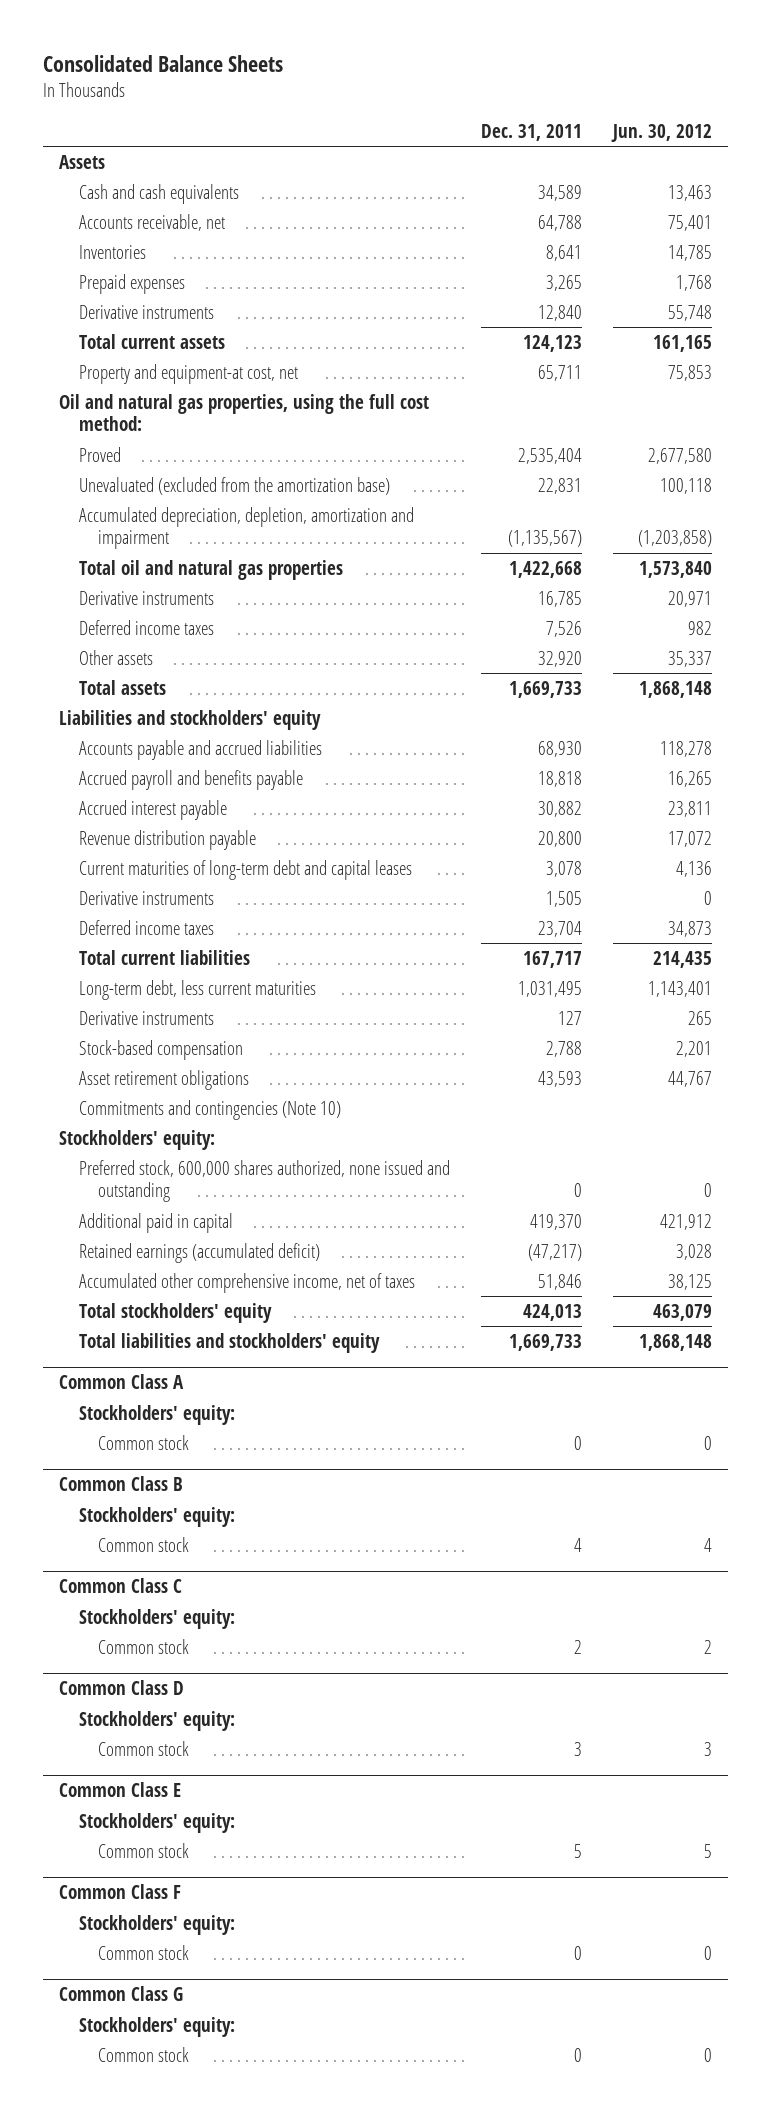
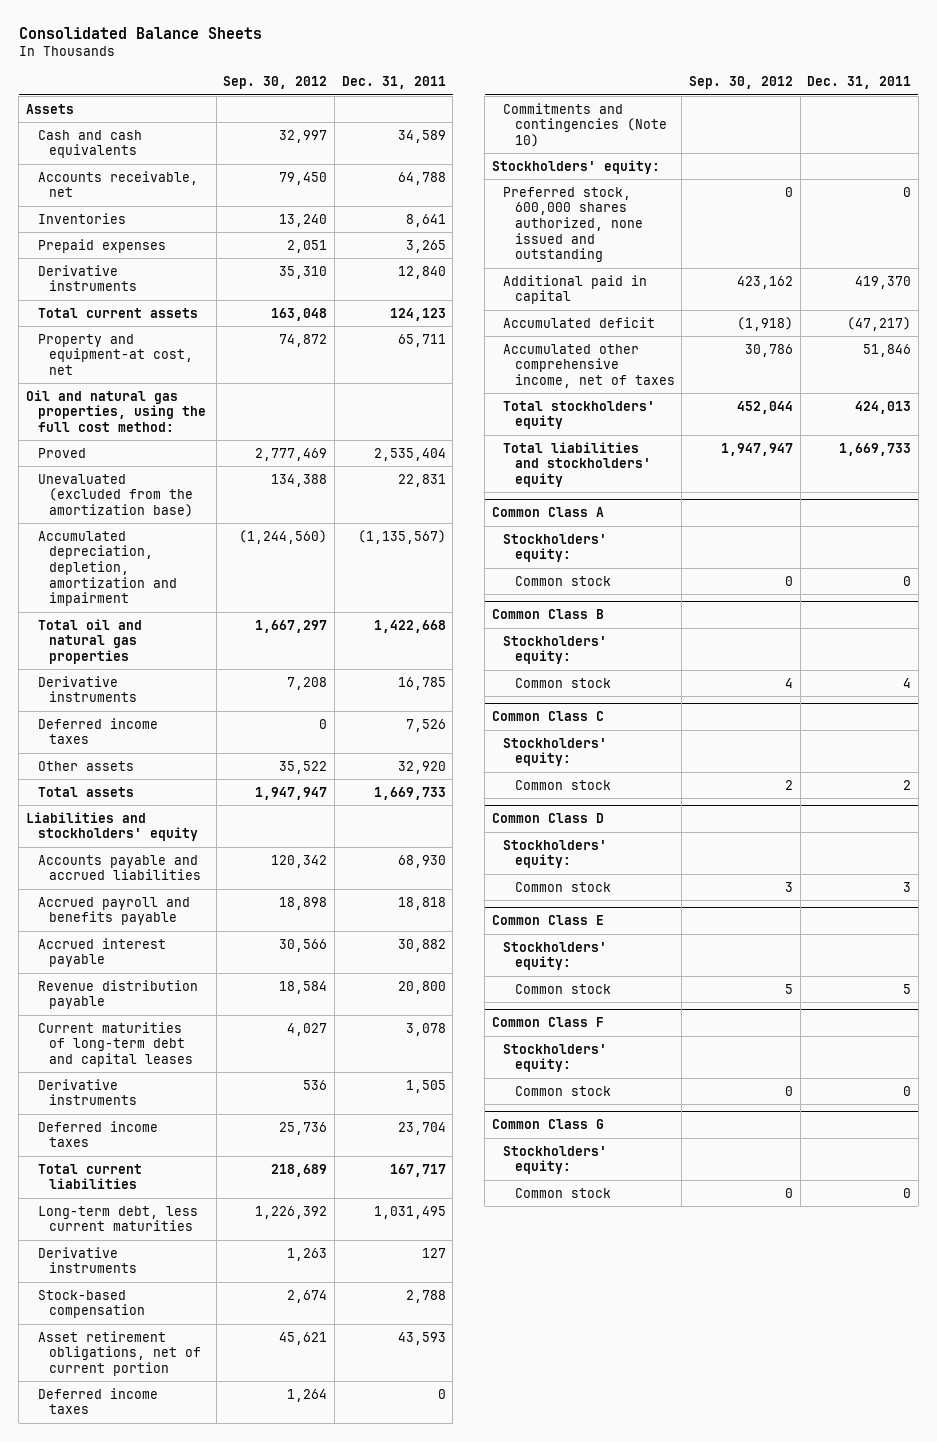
- | Dec. 31, 2011 | Jun. 30, 2012
+ | Sep. 30, 2012 | Dec. 31, 2011
- Asset retirement obligations | 43,593 | 44,767
+ Asset retirement obligations, net of current portion | 45,621 | 43,593
+ Deferred income taxes | 1,264 | 0
- Retained earnings (accumulated deficit) | (47,217) | 3,028
+ Accumulated deficit | (1,918) | (47,217)

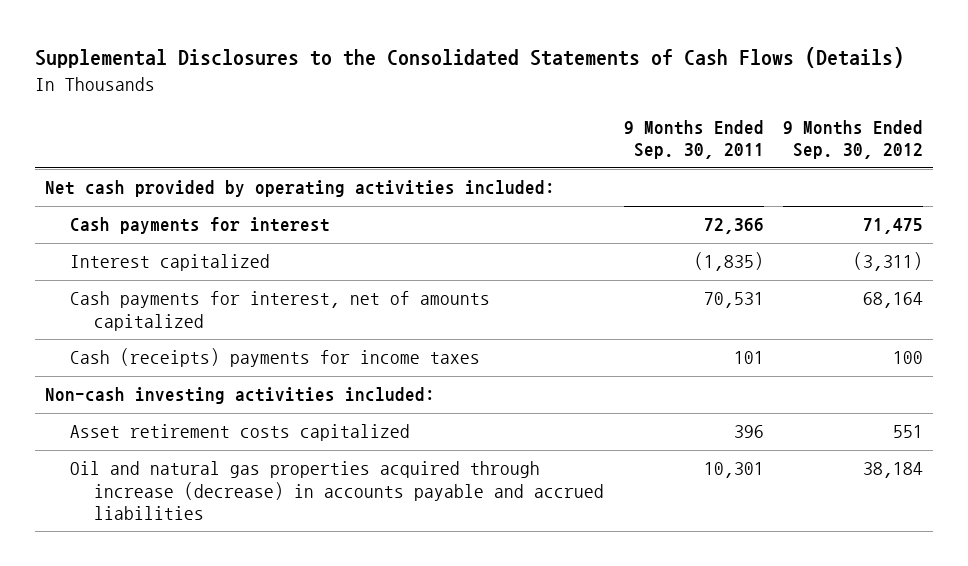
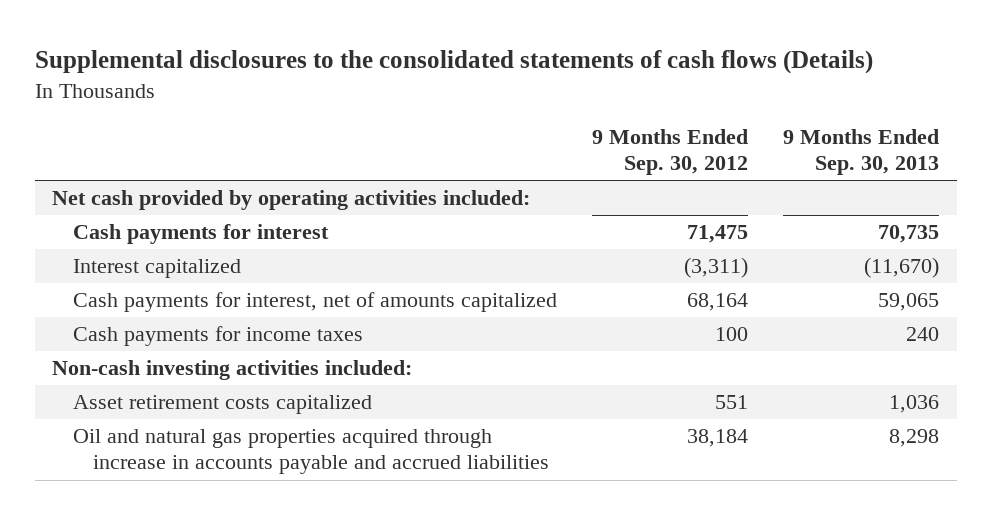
- Supplemental Disclosures to the Consolidated Statements of Cash Flows (Details)
+ Supplemental disclosures to the consolidated statements of cash flows (Details)
- | 9 Months Ended Sep. 30, 2011 | 9 Months Ended Sep. 30, 2012
+ | 9 Months Ended Sep. 30, 2012 | 9 Months Ended Sep. 30, 2013
- Cash (receipts) payments for income taxes | 101 | 100
+ Cash payments for income taxes | 100 | 240
- Oil and natural gas properties acquired through increase (decrease) in accounts payable and accrued liabilities | 10,301 | 38,184
+ Oil and natural gas properties acquired through increase in accounts payable and accrued liabilities | 38,184 | 8,298

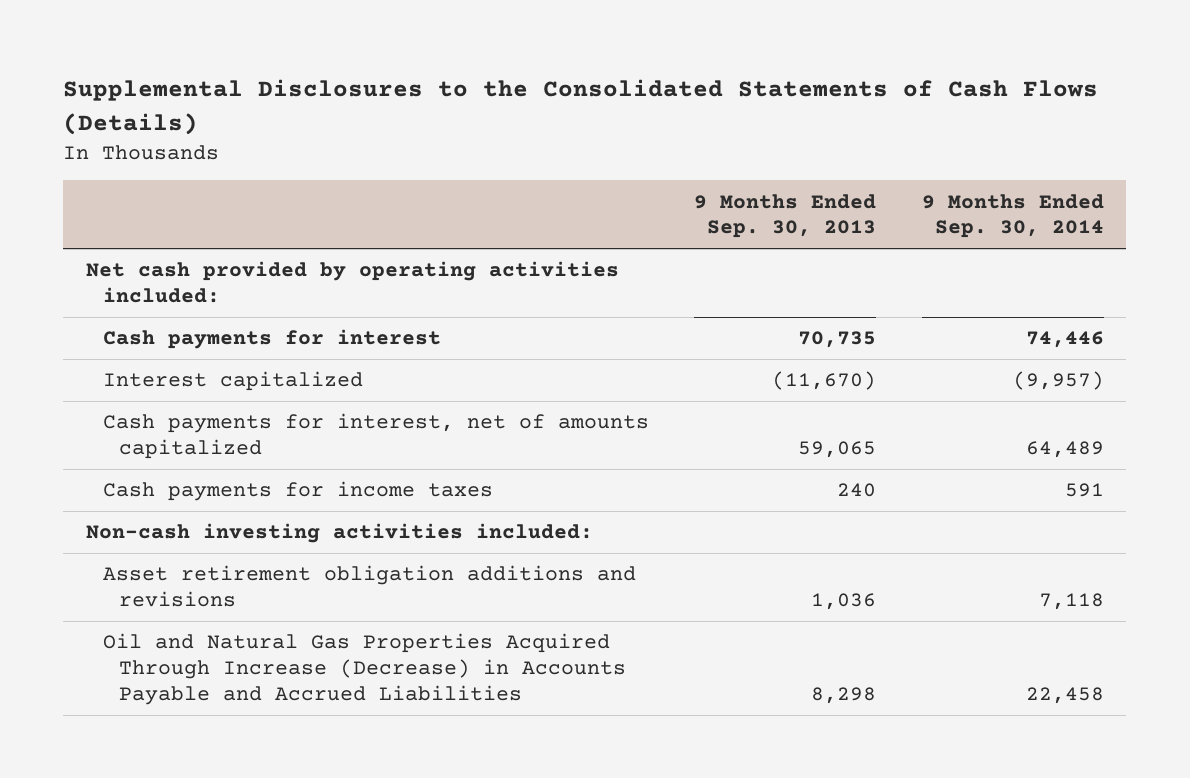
- Supplemental disclosures to the consolidated statements of cash flows (Details)
+ Supplemental Disclosures to the Consolidated Statements of Cash Flows (Details)
- | 9 Months Ended Sep. 30, 2012 | 9 Months Ended Sep. 30, 2013
+ | 9 Months Ended Sep. 30, 2013 | 9 Months Ended Sep. 30, 2014
- Asset retirement costs capitalized | 551 | 1,036
- Oil and natural gas properties acquired through increase in accounts payable and accrued liabilities | 38,184 | 8,298
+ Asset retirement obligation additions and revisions | 1,036 | 7,118
+ Oil and Natural Gas Properties Acquired Through Increase (Decrease) in Accounts Payable and Accrued Liabilities | 8,298 | 22,458

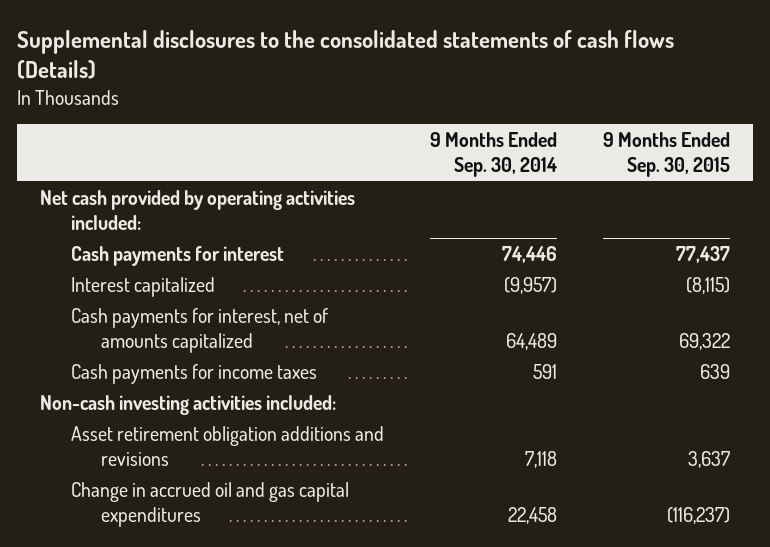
- Supplemental Disclosures to the Consolidated Statements of Cash Flows (Details)
+ Supplemental disclosures to the consolidated statements of cash flows (Details)
- | 9 Months Ended Sep. 30, 2013 | 9 Months Ended Sep. 30, 2014
+ | 9 Months Ended Sep. 30, 2014 | 9 Months Ended Sep. 30, 2015
- Oil and Natural Gas Properties Acquired Through Increase (Decrease) in Accounts Payable and Accrued Liabilities | 8,298 | 22,458
+ Change in accrued oil and gas capital expenditures | 22,458 | (116,237)

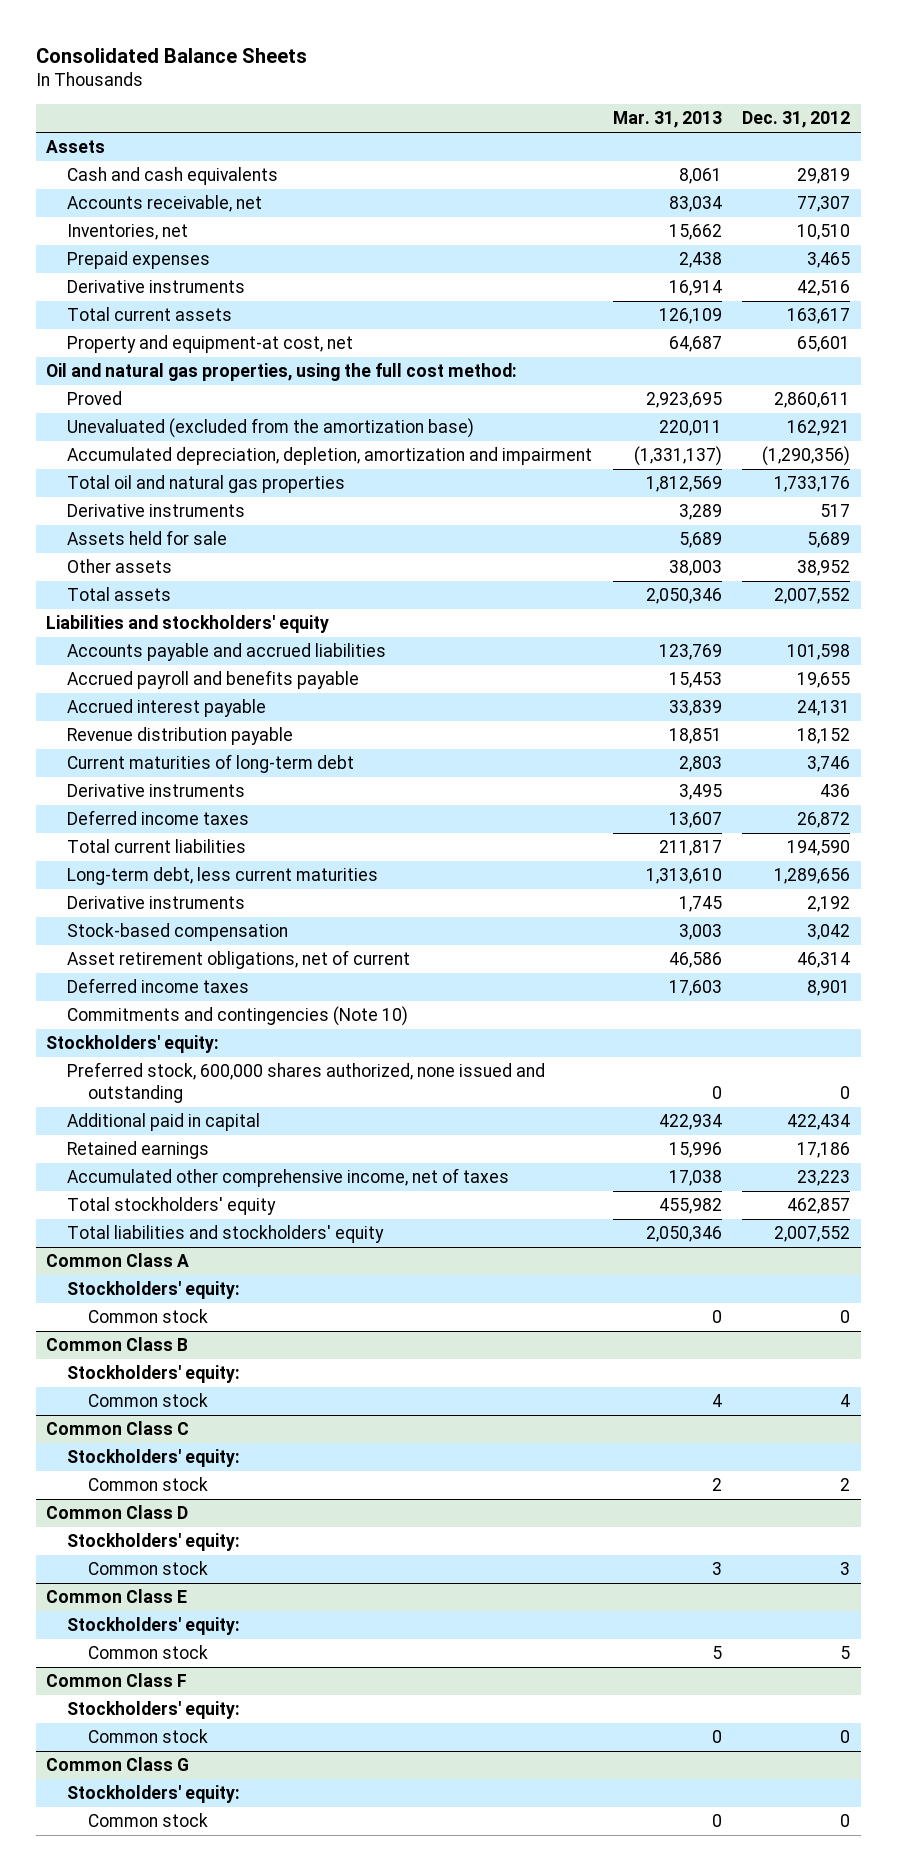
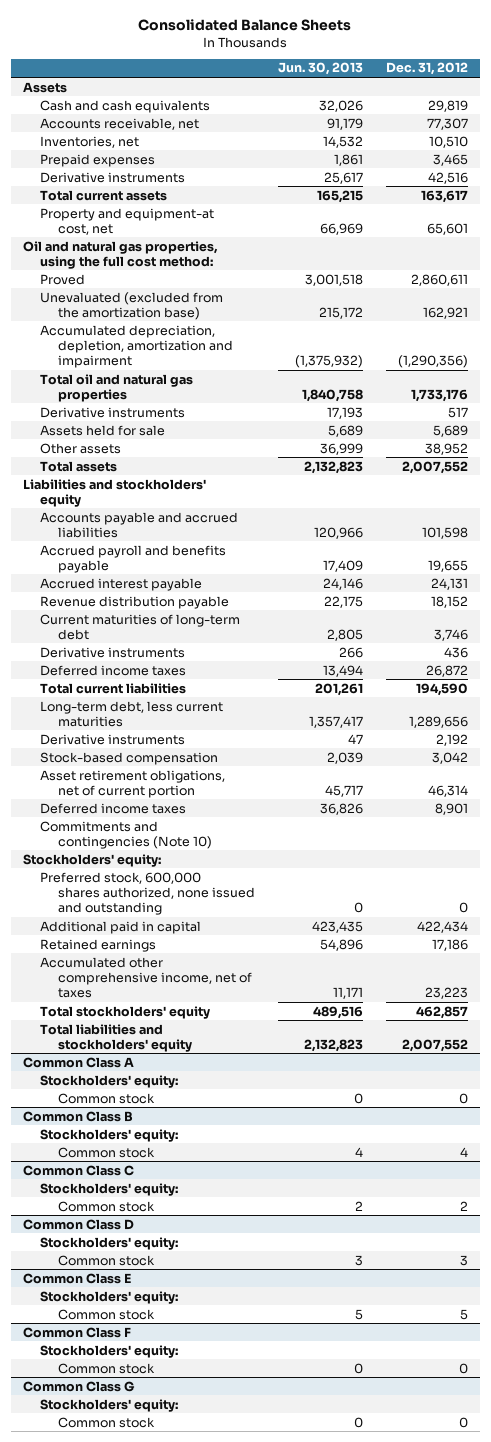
- | Mar. 31, 2013 | Dec. 31, 2012
+ | Jun. 30, 2013 | Dec. 31, 2012
- Asset retirement obligations, net of current | 46,586 | 46,314
+ Asset retirement obligations, net of current portion | 45,717 | 46,314

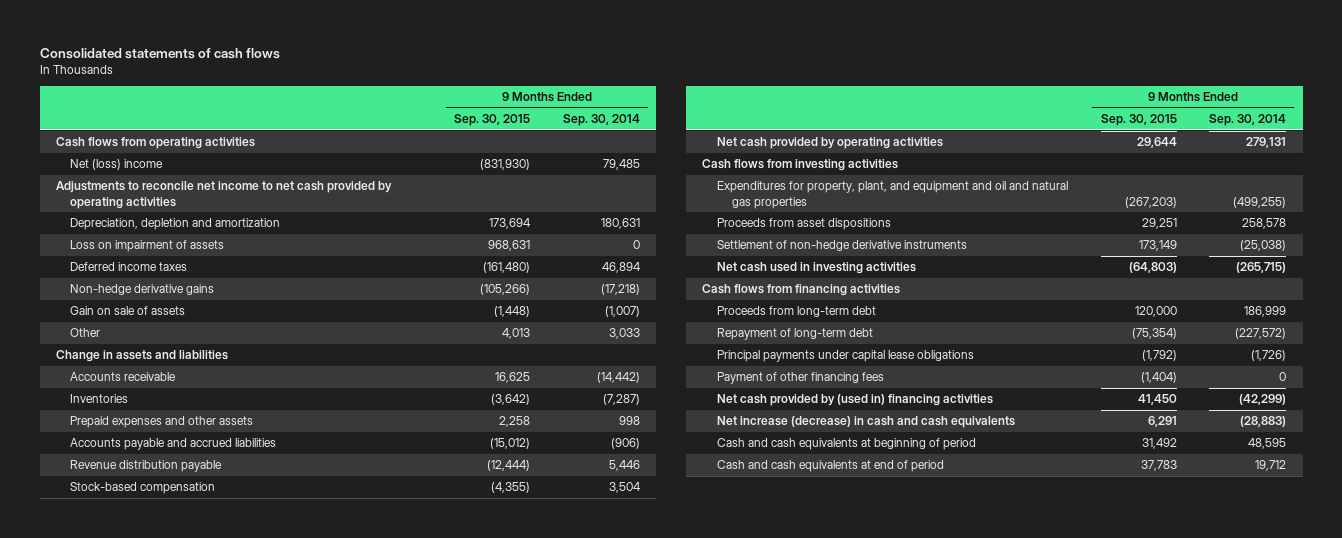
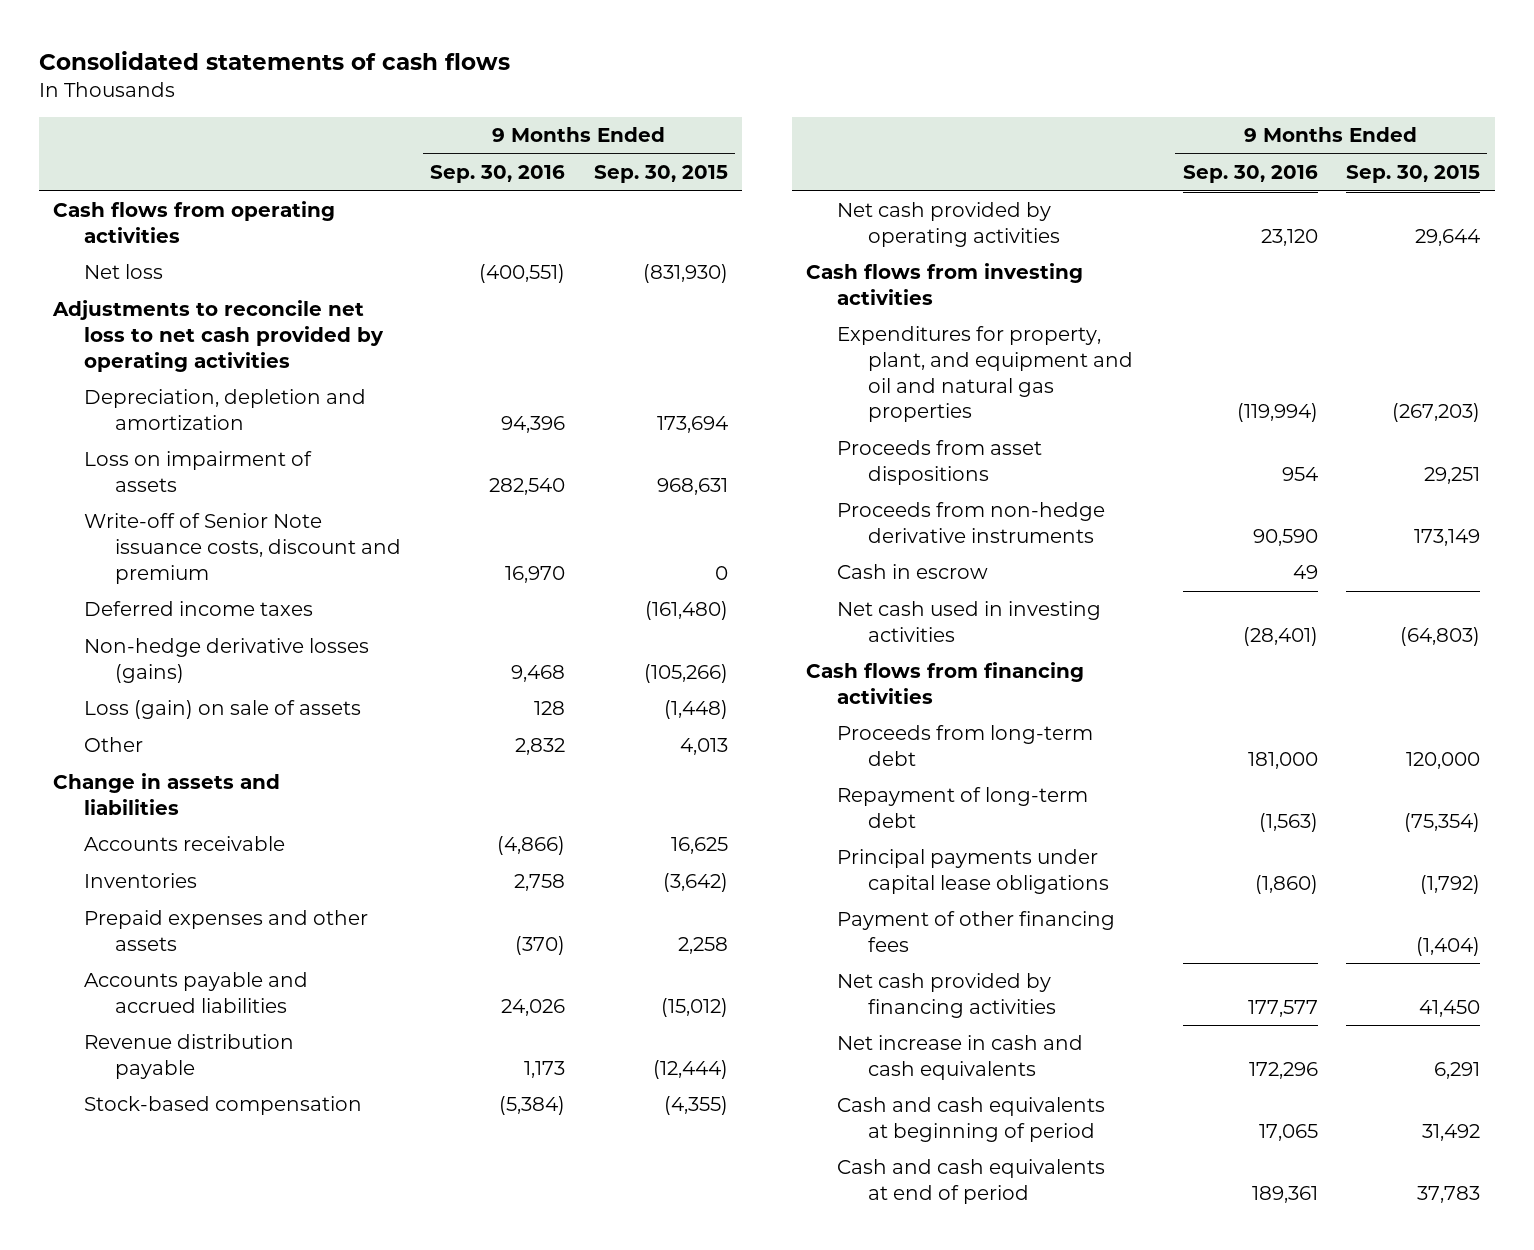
- | 9 Months Ended Sep. 30, 2015 | 9 Months Ended Sep. 30, 2014
+ | 9 Months Ended Sep. 30, 2016 | 9 Months Ended Sep. 30, 2015
- Net (loss) income | (831,930) | 79,485
- Adjustments to reconcile net income to net cash provided by operating activities
+ Net loss | (400,551) | (831,930)
+ Adjustments to reconcile net loss to net cash provided by operating activities
+ Write-off of Senior Note issuance costs, discount and premium | 16,970 | 0
- Non-hedge derivative gains | (105,266) | (17,218)
- Gain on sale of assets | (1,448) | (1,007)
+ Non-hedge derivative losses (gains) | 9,468 | (105,266)
+ Loss (gain) on sale of assets | 128 | (1,448)
- Settlement of non-hedge derivative instruments | 173,149 | (25,038)
+ Proceeds from non-hedge derivative instruments | 90,590 | 173,149
+ Cash in escrow | 49 |
- Net cash provided by (used in) financing activities | 41,450 | (42,299)
- Net increase (decrease) in cash and cash equivalents | 6,291 | (28,883)
+ Net cash provided by financing activities | 177,577 | 41,450
+ Net increase in cash and cash equivalents | 172,296 | 6,291

